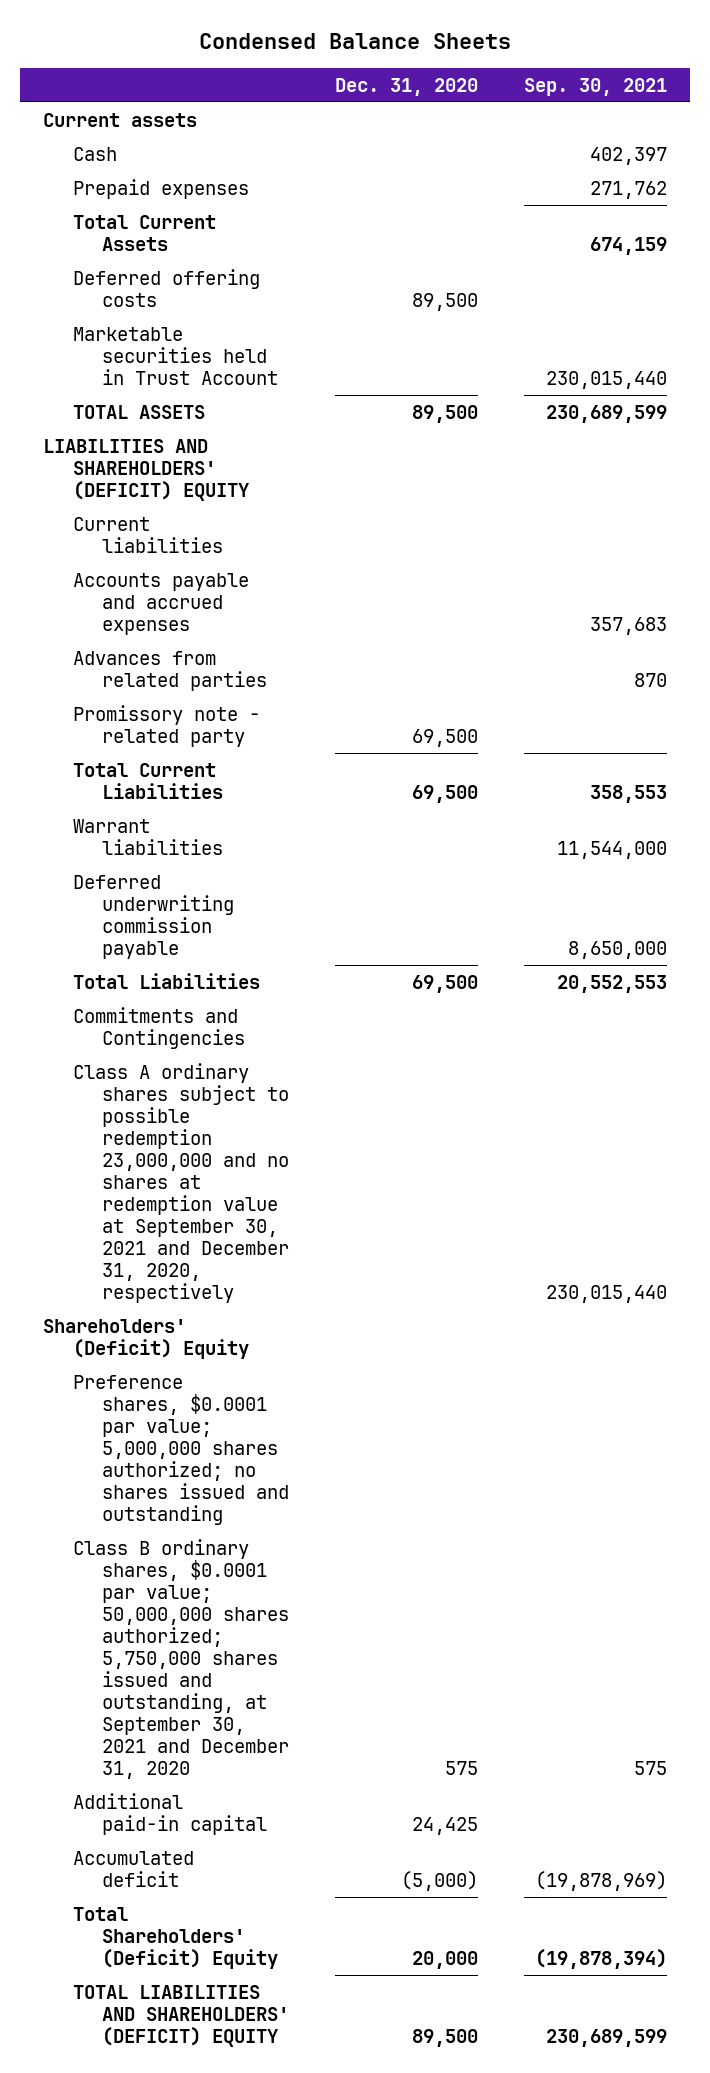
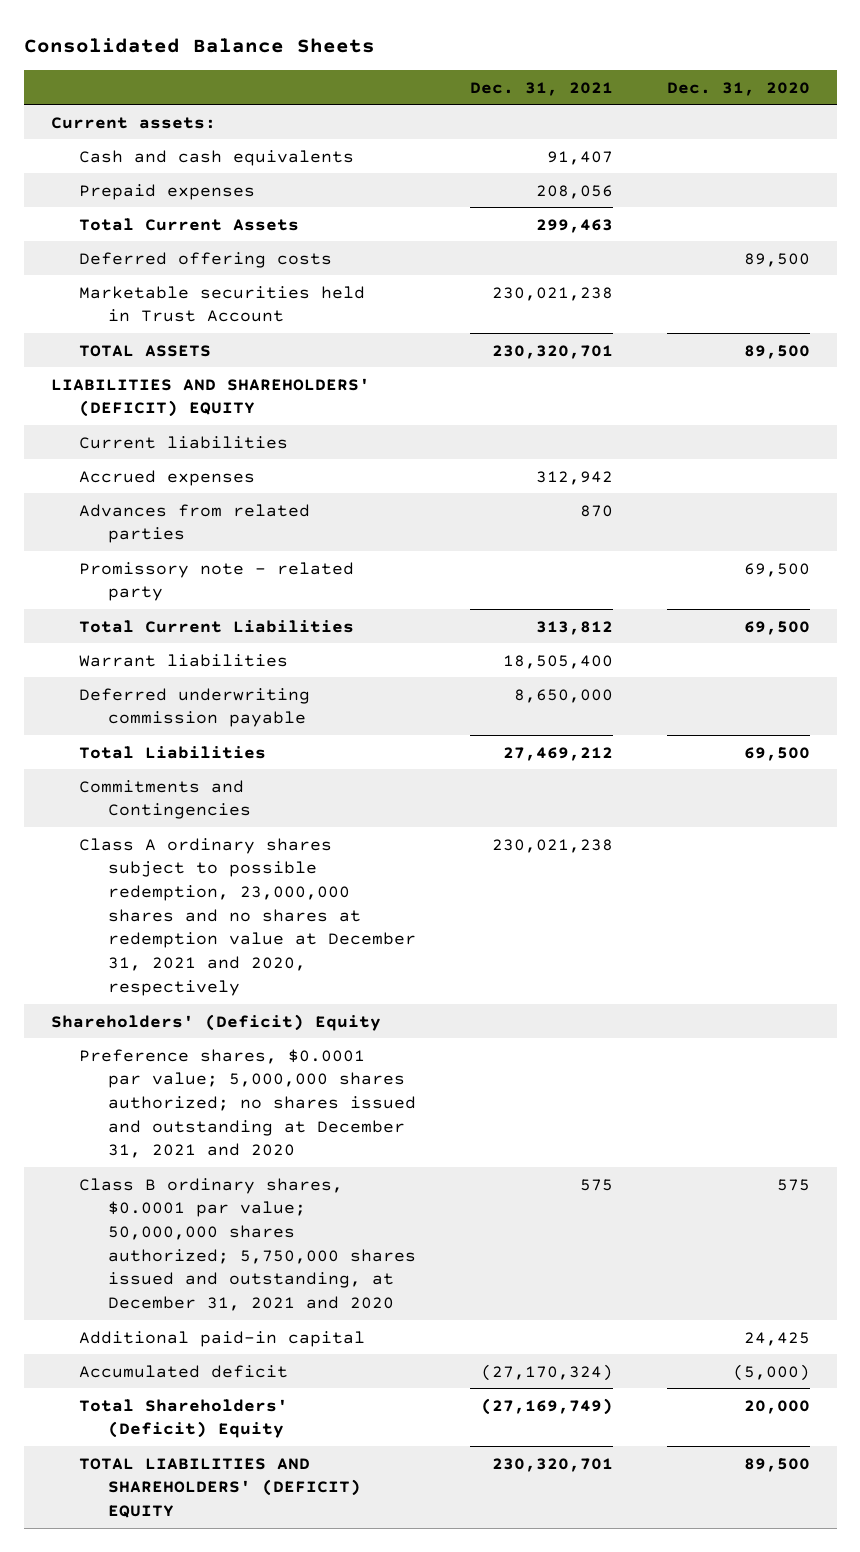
- Condensed Balance Sheets
+ Consolidated Balance Sheets
- | Dec. 31, 2020 | Sep. 30, 2021
+ | Dec. 31, 2021 | Dec. 31, 2020
- Current assets
- Cash | | 402,397
+ Current assets:
+ Cash and cash equivalents | 91,407 |
- Accounts payable and accrued expenses | | 357,683
+ Accrued expenses | 312,942 |
- Class A ordinary shares subject to possible redemption 23,000,000 and no shares at redemption value at September 30, 2021 and December 31, 2020, respectively | | 230,015,440
+ Class A ordinary shares subject to possible redemption, 23,000,000 shares and no shares at redemption value at December 31, 2021 and 2020, respectively | 230,021,238 |
- Preference shares, $0.0001 par value; 5,000,000 shares authorized; no shares issued and outstanding
- Class B ordinary shares, $0.0001 par value; 50,000,000 shares authorized; 5,750,000 shares issued and outstanding, at September 30, 2021 and December 31, 2020 | 575 | 575
+ Preference shares, $0.0001 par value; 5,000,000 shares authorized; no shares issued and outstanding at December 31, 2021 and 2020
+ Class B ordinary shares, $0.0001 par value; 50,000,000 shares authorized; 5,750,000 shares issued and outstanding, at December 31, 2021 and 2020 | 575 | 575

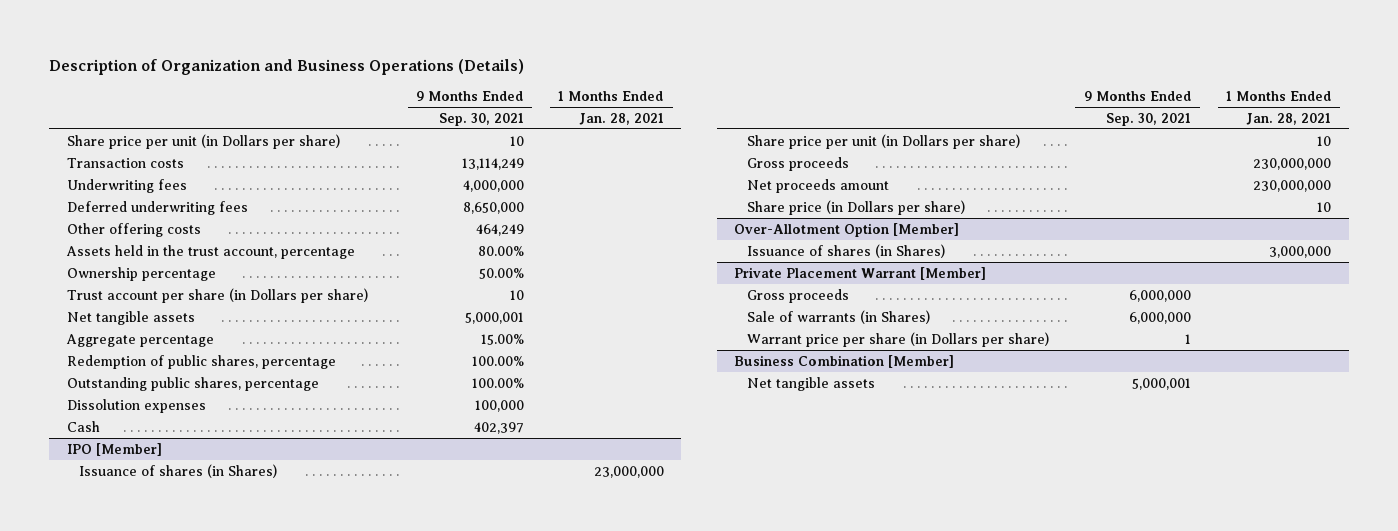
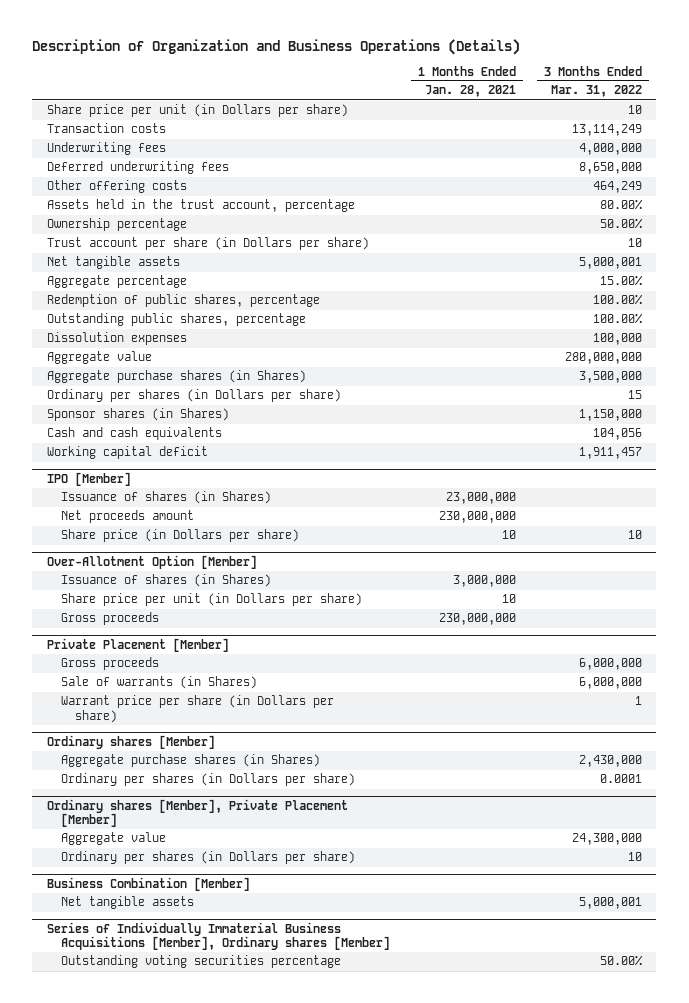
- | 9 Months Ended Sep. 30, 2021 | 1 Months Ended Jan. 28, 2021
+ | 1 Months Ended Jan. 28, 2021 | 3 Months Ended Mar. 31, 2022
- Cash | 402,397 |
+ Aggregate value | | 280,000,000
+ Aggregate purchase shares (in Shares) | | 3,500,000
+ Ordinary per shares (in Dollars per share) | | 15
+ Sponsor shares (in Shares) | | 1,150,000
+ Cash and cash equivalents | | 104,056
+ Working capital deficit | | 1,911,457
@ IPO [Member]
- Share price per unit (in Dollars per share) | | 10
- Gross proceeds | | 230,000,000
- Private Placement Warrant [Member]
@ Over-Allotment Option [Member]
+ Share price per unit (in Dollars per share) | 10 |
+ Gross proceeds | 230,000,000 |
+ Private Placement [Member]
+ Ordinary shares [Member]
+ Aggregate purchase shares (in Shares) | | 2,430,000
+ Ordinary per shares (in Dollars per share) | | 0.0001
+ Ordinary shares [Member], Private Placement [Member]
+ Aggregate value | | 24,300,000
+ Ordinary per shares (in Dollars per share) | | 10
+ Series of Individually Immaterial Business Acquisitions [Member], Ordinary shares [Member]
+ Outstanding voting securities percentage | | 50.00%

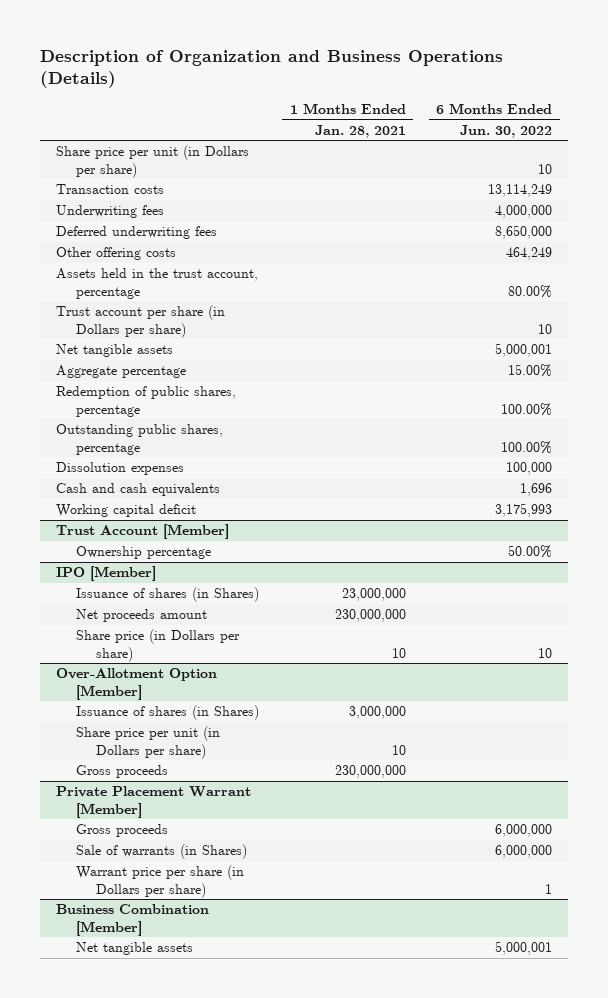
- | 1 Months Ended Jan. 28, 2021 | 3 Months Ended Mar. 31, 2022
+ | 1 Months Ended Jan. 28, 2021 | 6 Months Ended Jun. 30, 2022
- Ownership percentage | | 50.00%
- Aggregate value | | 280,000,000
- Aggregate purchase shares (in Shares) | | 3,500,000
- Ordinary per shares (in Dollars per share) | | 15
- Sponsor shares (in Shares) | | 1,150,000
+ Trust Account [Member]
+ Ownership percentage | | 50.00%
- Private Placement [Member]
+ Private Placement Warrant [Member]
- Ordinary shares [Member]
- Aggregate purchase shares (in Shares) | | 2,430,000
- Ordinary per shares (in Dollars per share) | | 0.0001
- Ordinary shares [Member], Private Placement [Member]
- Aggregate value | | 24,300,000
- Ordinary per shares (in Dollars per share) | | 10
- Series of Individually Immaterial Business Acquisitions [Member], Ordinary shares [Member]
- Outstanding voting securities percentage | | 50.00%

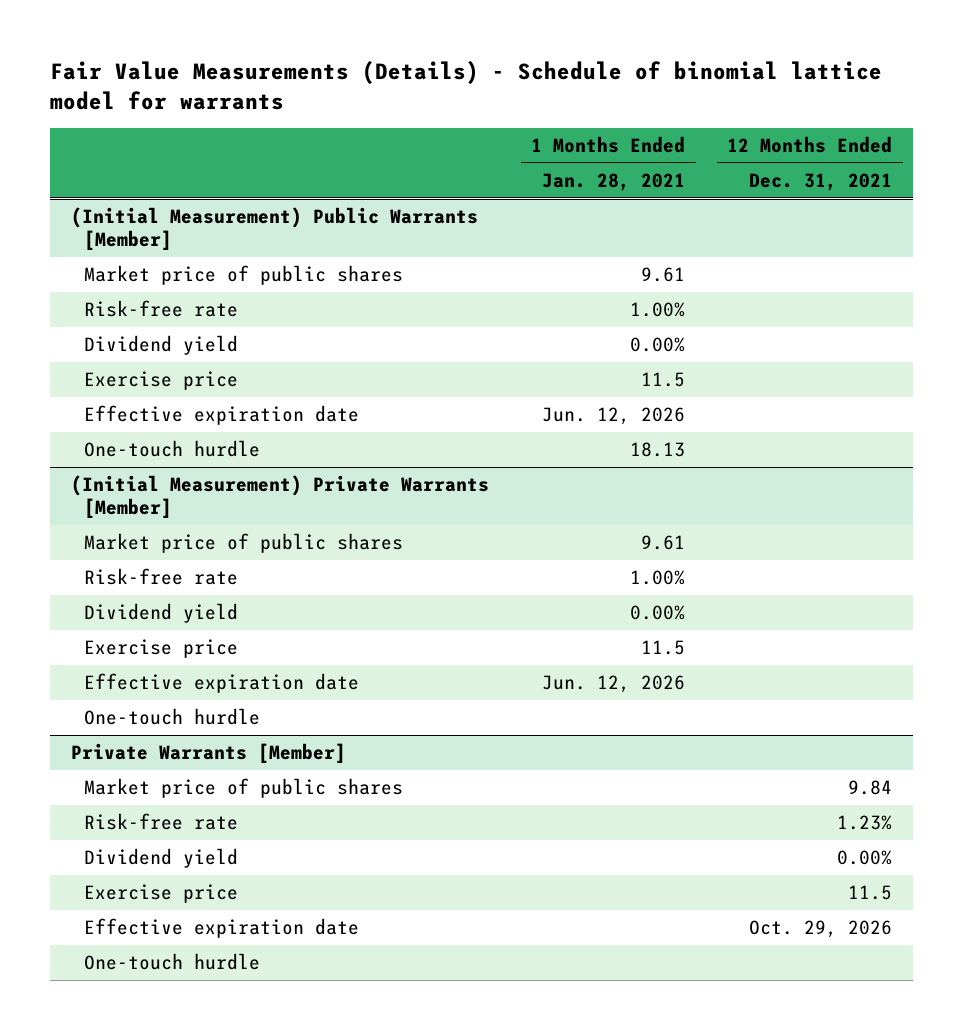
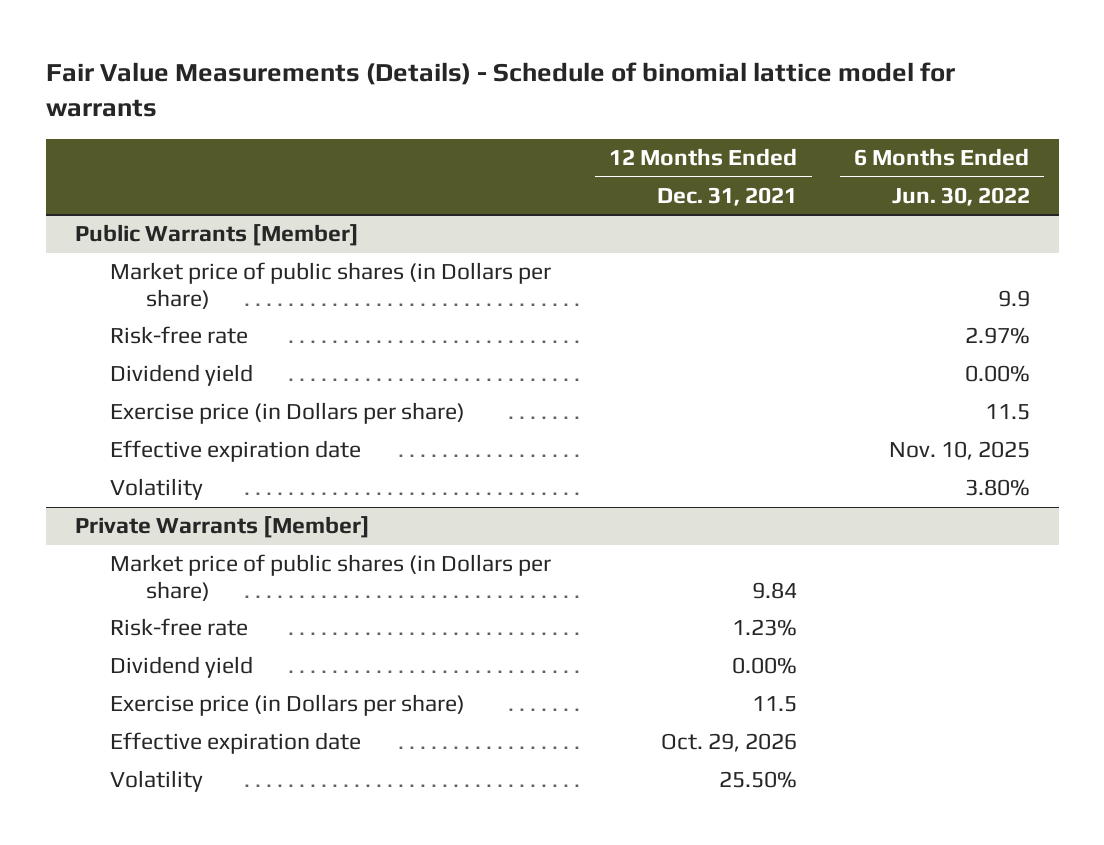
- | 1 Months Ended Jan. 28, 2021 | 12 Months Ended Dec. 31, 2021
+ | 12 Months Ended Dec. 31, 2021 | 6 Months Ended Jun. 30, 2022
- (Initial Measurement) Public Warrants [Member]
- Market price of public shares | 9.61 |
+ Public Warrants [Member]
+ Market price of public shares (in Dollars per share) | | 9.9
- Exercise price | 11.5 |
+ Exercise price (in Dollars per share) | | 11.5
- One-touch hurdle | 18.13 |
- (Initial Measurement) Private Warrants [Member]
- Market price of public shares | 9.61 |
- Risk-free rate | 1.00% |
- Dividend yield | 0.00% |
- Exercise price | 11.5 |
- Effective expiration date | Jun. 12, 2026 |
- One-touch hurdle
+ Volatility | | 3.80%
@ Private Warrants [Member]
- Market price of public shares | | 9.84
+ Market price of public shares (in Dollars per share) | 9.84 |
- Exercise price | | 11.5
+ Exercise price (in Dollars per share) | 11.5 |
- One-touch hurdle
+ Volatility | 25.50% |

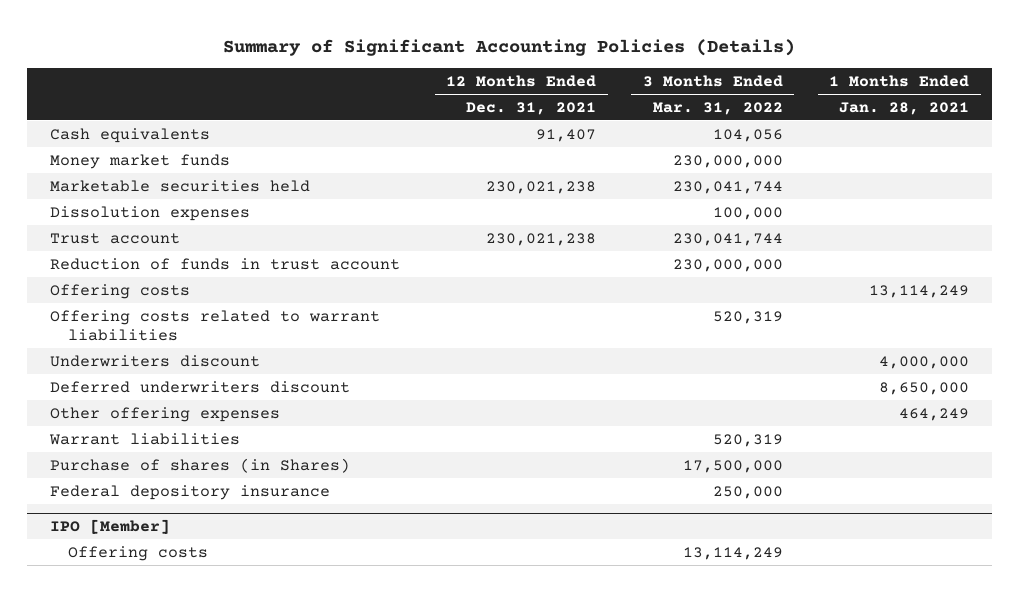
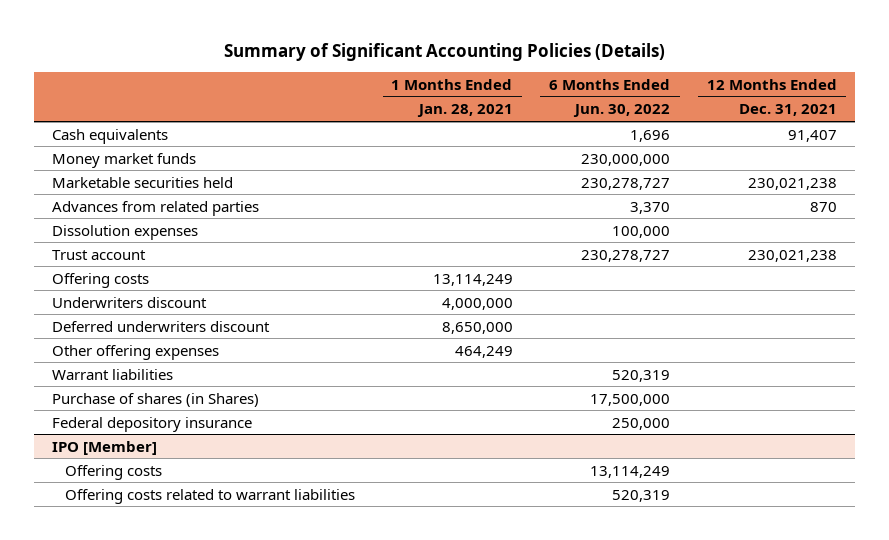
- | 12 Months Ended Dec. 31, 2021 | 3 Months Ended Mar. 31, 2022 | 1 Months Ended Jan. 28, 2021
+ | 1 Months Ended Jan. 28, 2021 | 6 Months Ended Jun. 30, 2022 | 12 Months Ended Dec. 31, 2021
+ Advances from related parties | | 3,370 | 870
- Reduction of funds in trust account | | 230,000,000 |
- Offering costs related to warrant liabilities | | 520,319 |
@ IPO [Member]
+ Offering costs related to warrant liabilities | | 520,319 |

